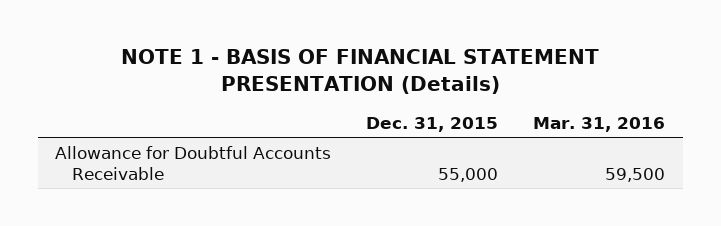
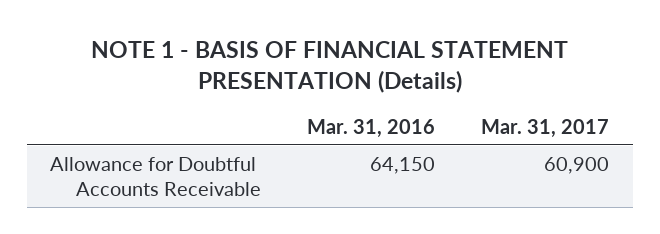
- | Dec. 31, 2015 | Mar. 31, 2016
+ | Mar. 31, 2016 | Mar. 31, 2017
- Allowance for Doubtful Accounts Receivable | 55,000 | 59,500
+ Allowance for Doubtful Accounts Receivable | 64,150 | 60,900

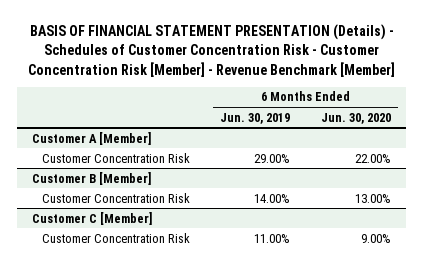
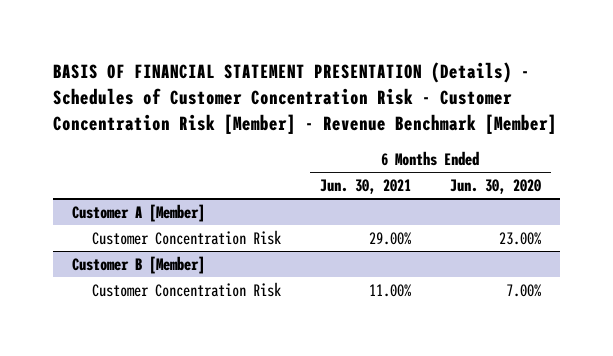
- | 6 Months Ended Jun. 30, 2019 | 6 Months Ended Jun. 30, 2020
+ | 6 Months Ended Jun. 30, 2021 | 6 Months Ended Jun. 30, 2020
@ Customer A [Member]
- Customer Concentration Risk | 29.00% | 22.00%
+ Customer Concentration Risk | 29.00% | 23.00%
@ Customer B [Member]
- Customer Concentration Risk | 14.00% | 13.00%
- Customer C [Member]
- Customer Concentration Risk | 11.00% | 9.00%
@ Customer B [Member]
+ Customer Concentration Risk | 11.00% | 7.00%

